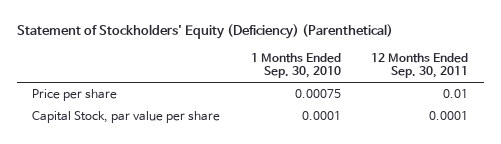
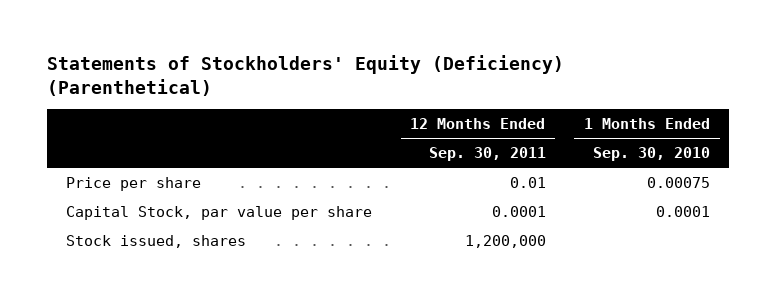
- Statement of Stockholders' Equity (Deficiency) (Parenthetical)
+ Statements of Stockholders' Equity (Deficiency) (Parenthetical)
- | 1 Months Ended Sep. 30, 2010 | 12 Months Ended Sep. 30, 2011
+ | 12 Months Ended Sep. 30, 2011 | 1 Months Ended Sep. 30, 2010
+ Stock issued, shares | 1,200,000 |

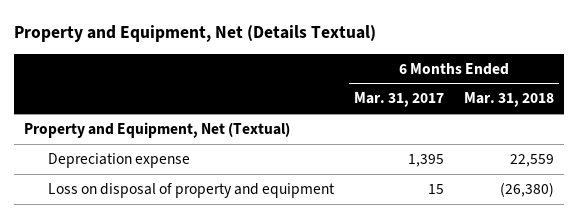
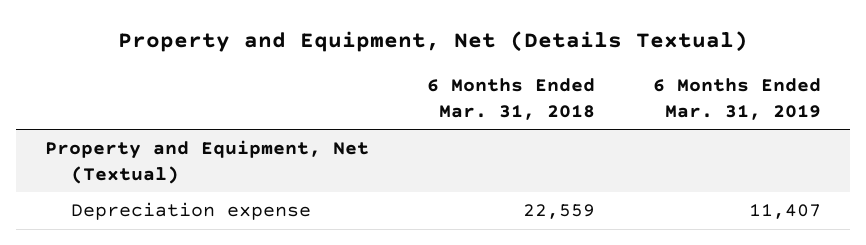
- | 6 Months Ended Mar. 31, 2017 | 6 Months Ended Mar. 31, 2018
+ | 6 Months Ended Mar. 31, 2018 | 6 Months Ended Mar. 31, 2019
- Loss on disposal of property and equipment | 15 | (26,380)

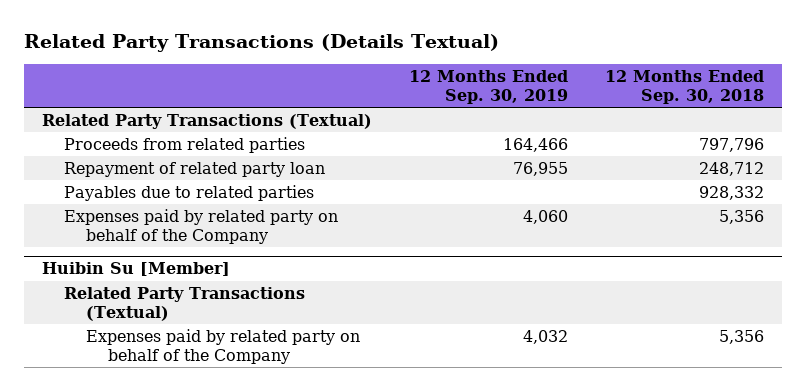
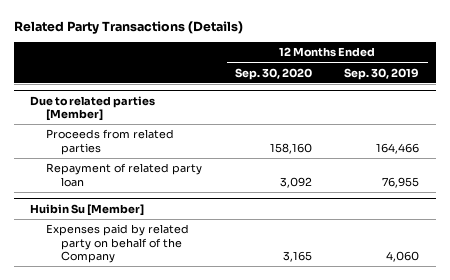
- Related Party Transactions (Details Textual)
+ Related Party Transactions (Details)
- | 12 Months Ended Sep. 30, 2019 | 12 Months Ended Sep. 30, 2018
+ | 12 Months Ended Sep. 30, 2020 | 12 Months Ended Sep. 30, 2019
- Related Party Transactions (Textual)
+ Due to related parties [Member]
- Payables due to related parties | | 928,332
- Expenses paid by related party on behalf of the Company | 4,060 | 5,356
@ Huibin Su [Member]
- Related Party Transactions (Textual)
- Expenses paid by related party on behalf of the Company | 4,032 | 5,356
+ Expenses paid by related party on behalf of the Company | 3,165 | 4,060

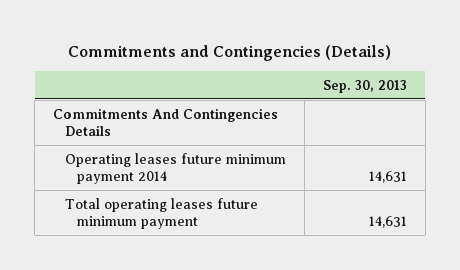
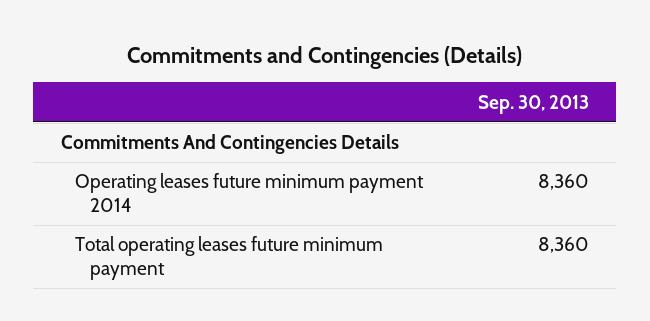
- Operating leases future minimum payment 2014 | 14,631
- Total operating leases future minimum payment | 14,631
+ Operating leases future minimum payment 2014 | 8,360
+ Total operating leases future minimum payment | 8,360

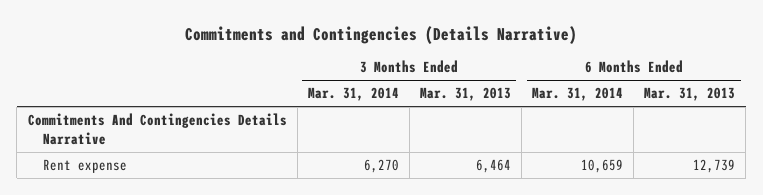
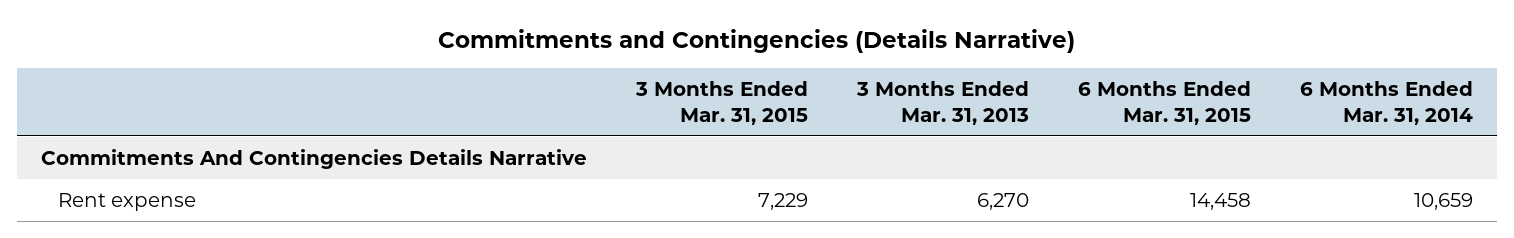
- | 3 Months Ended Mar. 31, 2014 | 3 Months Ended Mar. 31, 2013 | 6 Months Ended Mar. 31, 2014 | 6 Months Ended Mar. 31, 2013
+ | 3 Months Ended Mar. 31, 2015 | 3 Months Ended Mar. 31, 2013 | 6 Months Ended Mar. 31, 2015 | 6 Months Ended Mar. 31, 2014
- Rent expense | 6,270 | 6,464 | 10,659 | 12,739
+ Rent expense | 7,229 | 6,270 | 14,458 | 10,659

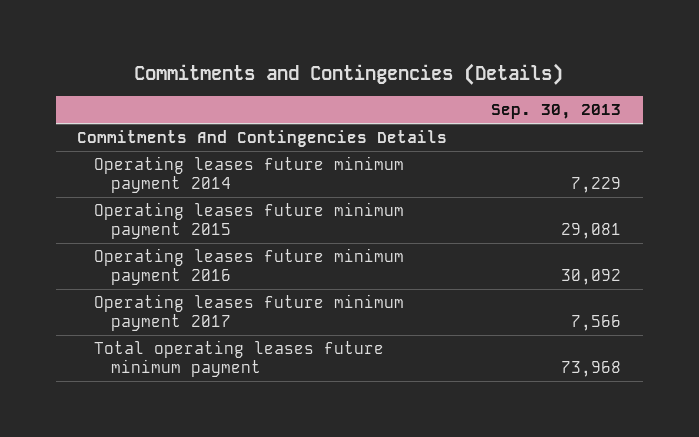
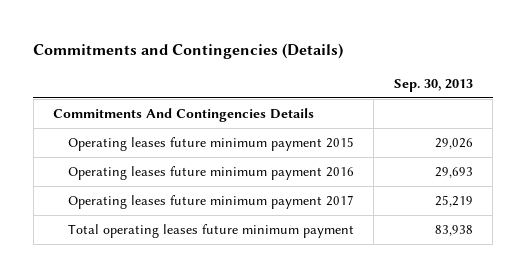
- Operating leases future minimum payment 2014 | 7,229
- Operating leases future minimum payment 2015 | 29,081
- Operating leases future minimum payment 2016 | 30,092
- Operating leases future minimum payment 2017 | 7,566
- Total operating leases future minimum payment | 73,968
+ Operating leases future minimum payment 2015 | 29,026
+ Operating leases future minimum payment 2016 | 29,693
+ Operating leases future minimum payment 2017 | 25,219
+ Total operating leases future minimum payment | 83,938

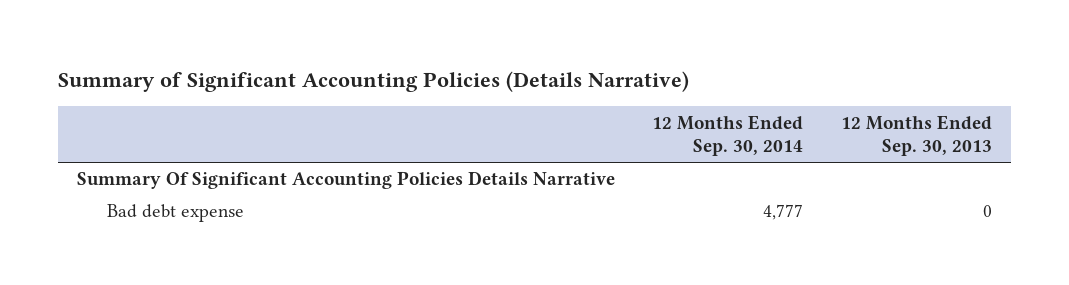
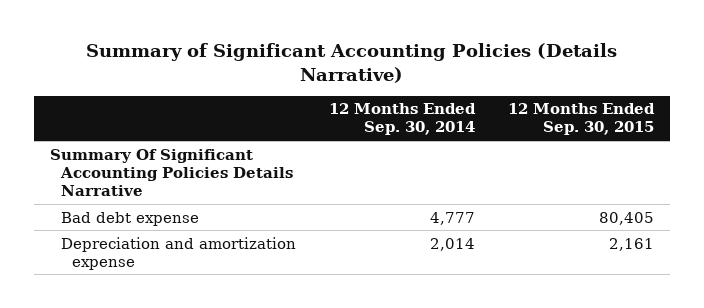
- | 12 Months Ended Sep. 30, 2014 | 12 Months Ended Sep. 30, 2013
+ | 12 Months Ended Sep. 30, 2014 | 12 Months Ended Sep. 30, 2015
+ Depreciation and amortization expense | 2,014 | 2,161

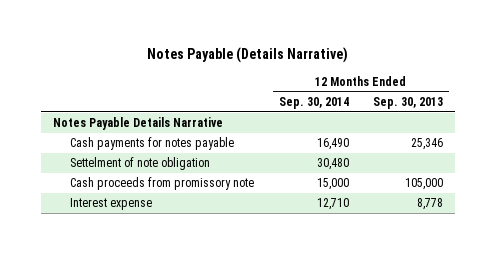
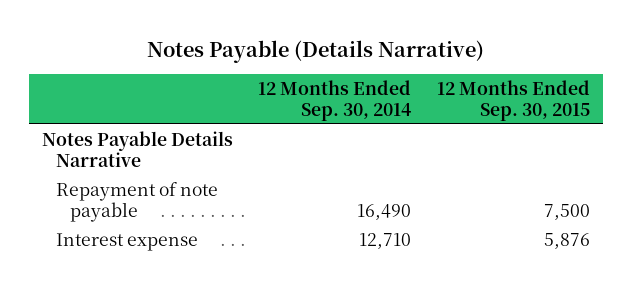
- | 12 Months Ended Sep. 30, 2014 | 12 Months Ended Sep. 30, 2013
+ | 12 Months Ended Sep. 30, 2014 | 12 Months Ended Sep. 30, 2015
- Cash payments for notes payable | 16,490 | 25,346
- Settelment of note obligation | 30,480 |
- Cash proceeds from promissory note | 15,000 | 105,000
+ Repayment of note payable | 16,490 | 7,500

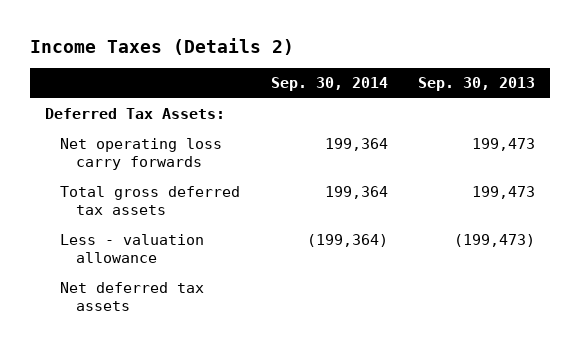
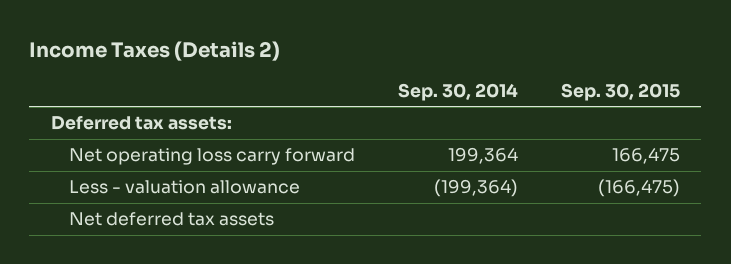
- | Sep. 30, 2014 | Sep. 30, 2013
+ | Sep. 30, 2014 | Sep. 30, 2015
- Deferred Tax Assets:
- Net operating loss carry forwards | 199,364 | 199,473
- Total gross deferred tax assets | 199,364 | 199,473
+ Deferred tax assets:
+ Net operating loss carry forward | 199,364 | 166,475

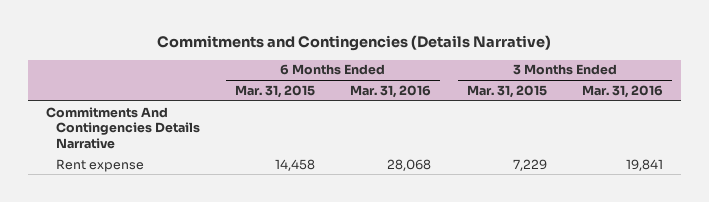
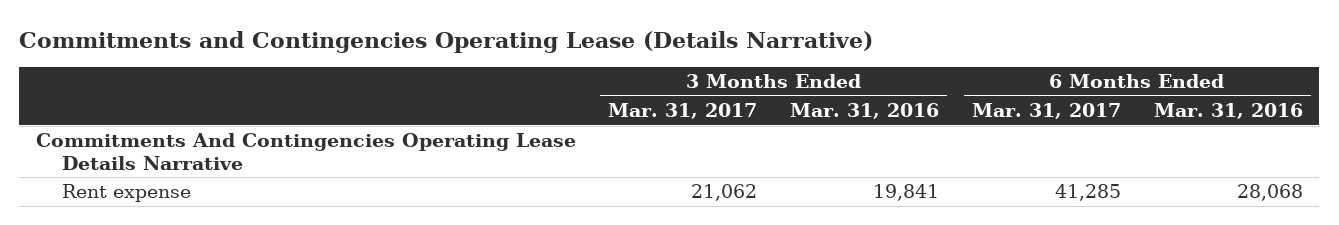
- Commitments and Contingencies (Details Narrative)
+ Commitments and Contingencies Operating Lease (Details Narrative)
- | 6 Months Ended Mar. 31, 2015 | 6 Months Ended Mar. 31, 2016 | 3 Months Ended Mar. 31, 2015 | 3 Months Ended Mar. 31, 2016
+ | 3 Months Ended Mar. 31, 2017 | 3 Months Ended Mar. 31, 2016 | 6 Months Ended Mar. 31, 2017 | 6 Months Ended Mar. 31, 2016
- Commitments And Contingencies Details Narrative
+ Commitments And Contingencies Operating Lease Details Narrative

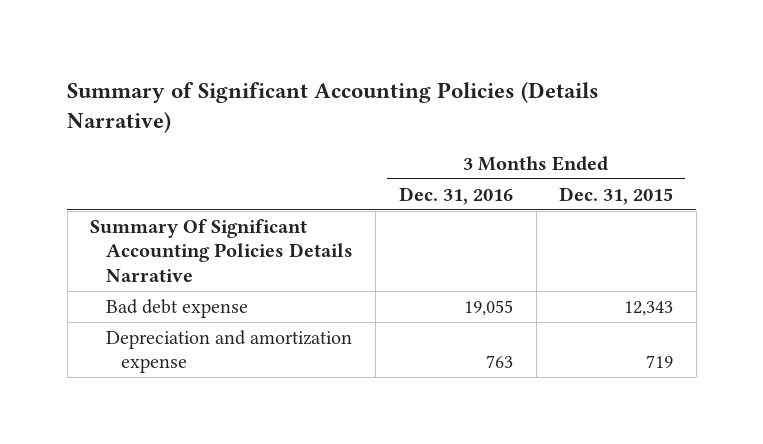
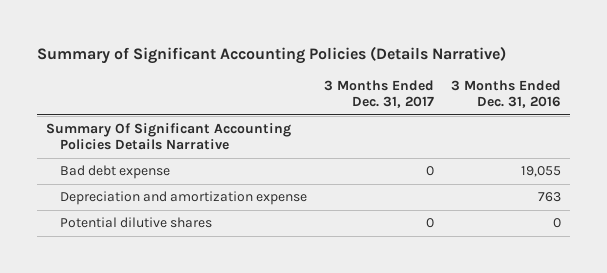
- | 3 Months Ended Dec. 31, 2016 | 3 Months Ended Dec. 31, 2015
+ | 3 Months Ended Dec. 31, 2017 | 3 Months Ended Dec. 31, 2016
+ Potential dilutive shares | 0 | 0

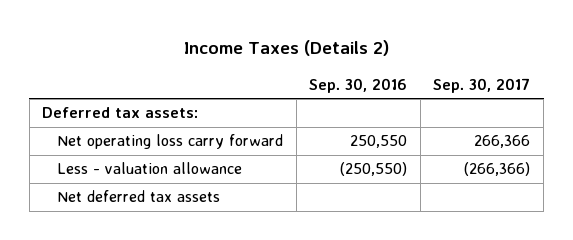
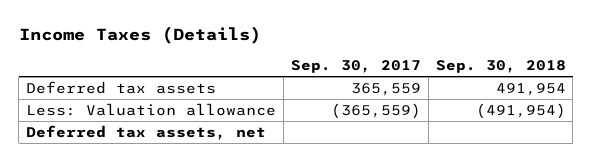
- Income Taxes (Details 2)
+ Income Taxes (Details)
- | Sep. 30, 2016 | Sep. 30, 2017
+ | Sep. 30, 2017 | Sep. 30, 2018
- Deferred tax assets:
- Net operating loss carry forward | 250,550 | 266,366
- Less - valuation allowance | (250,550) | (266,366)
- Net deferred tax assets
+ Deferred tax assets | 365,559 | 491,954
+ Less: Valuation allowance | (365,559) | (491,954)
+ Deferred tax assets, net

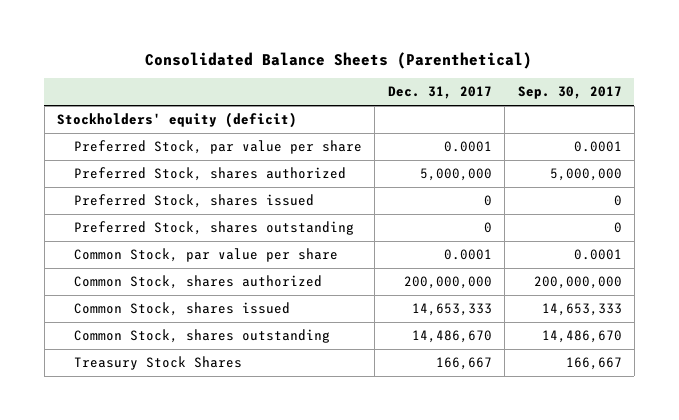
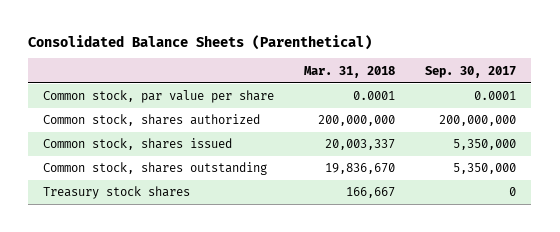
- | Dec. 31, 2017 | Sep. 30, 2017
+ | Mar. 31, 2018 | Sep. 30, 2017
- Stockholders' equity (deficit)
- Preferred Stock, par value per share | 0.0001 | 0.0001
- Preferred Stock, shares authorized | 5,000,000 | 5,000,000
- Preferred Stock, shares issued | 0 | 0
- Preferred Stock, shares outstanding | 0 | 0
- Common Stock, par value per share | 0.0001 | 0.0001
- Common Stock, shares authorized | 200,000,000 | 200,000,000
- Common Stock, shares issued | 14,653,333 | 14,653,333
- Common Stock, shares outstanding | 14,486,670 | 14,486,670
- Treasury Stock Shares | 166,667 | 166,667
+ Common stock, par value per share | 0.0001 | 0.0001
+ Common stock, shares authorized | 200,000,000 | 200,000,000
+ Common stock, shares issued | 20,003,337 | 5,350,000
+ Common stock, shares outstanding | 19,836,670 | 5,350,000
+ Treasury stock shares | 166,667 | 0

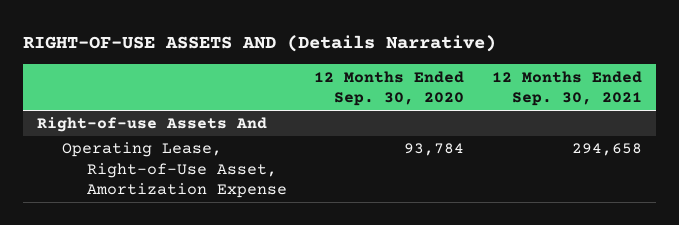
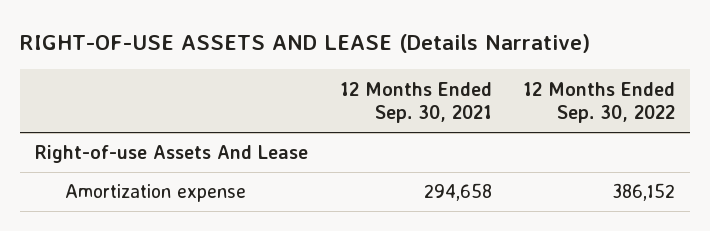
- RIGHT-OF-USE ASSETS AND (Details Narrative)
+ RIGHT-OF-USE ASSETS AND LEASE (Details Narrative)
- | 12 Months Ended Sep. 30, 2020 | 12 Months Ended Sep. 30, 2021
+ | 12 Months Ended Sep. 30, 2021 | 12 Months Ended Sep. 30, 2022
- Right-of-use Assets And
- Operating Lease, Right-of-Use Asset, Amortization Expense | 93,784 | 294,658
+ Right-of-use Assets And Lease
+ Amortization expense | 294,658 | 386,152

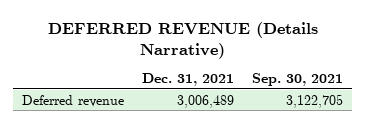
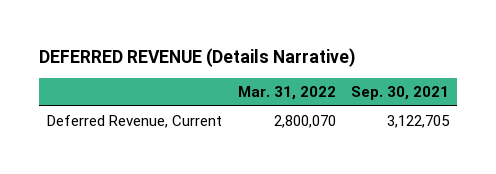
- | Dec. 31, 2021 | Sep. 30, 2021
+ | Mar. 31, 2022 | Sep. 30, 2021
- Deferred revenue | 3,006,489 | 3,122,705
+ Deferred Revenue, Current | 2,800,070 | 3,122,705

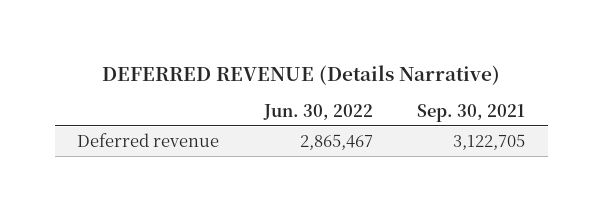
- | Mar. 31, 2022 | Sep. 30, 2021
+ | Jun. 30, 2022 | Sep. 30, 2021
- Deferred Revenue, Current | 2,800,070 | 3,122,705
+ Deferred revenue | 2,865,467 | 3,122,705

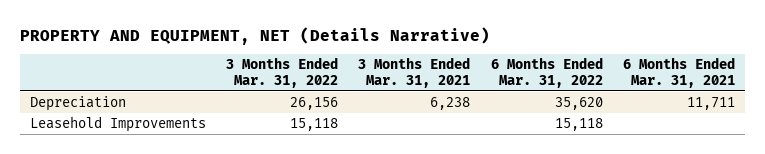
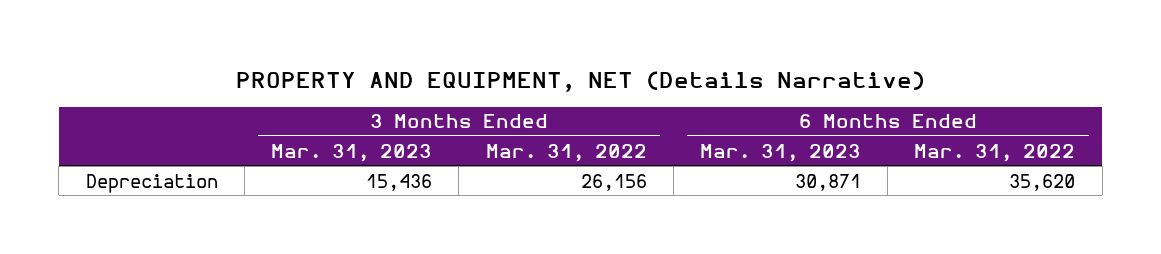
- | 3 Months Ended Mar. 31, 2022 | 3 Months Ended Mar. 31, 2021 | 6 Months Ended Mar. 31, 2022 | 6 Months Ended Mar. 31, 2021
+ | 3 Months Ended Mar. 31, 2023 | 3 Months Ended Mar. 31, 2022 | 6 Months Ended Mar. 31, 2023 | 6 Months Ended Mar. 31, 2022
- Leasehold Improvements | 15,118 | | 15,118 |

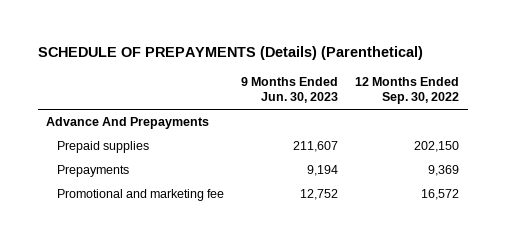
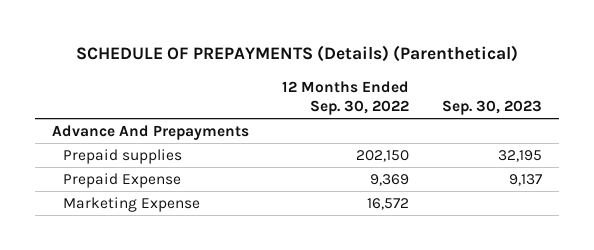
- | 9 Months Ended Jun. 30, 2023 | 12 Months Ended Sep. 30, 2022
+ | 12 Months Ended Sep. 30, 2022 | Sep. 30, 2023
- Prepayments | 9,194 | 9,369
- Promotional and marketing fee | 12,752 | 16,572
+ Prepaid Expense | 9,369 | 9,137
+ Marketing Expense | 16,572 |

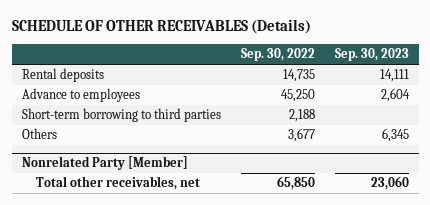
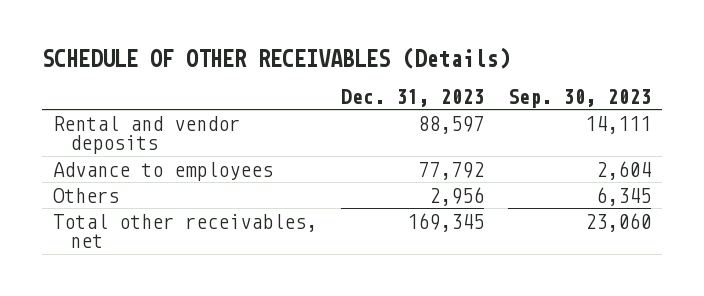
- | Sep. 30, 2022 | Sep. 30, 2023
+ | Dec. 31, 2023 | Sep. 30, 2023
- Rental deposits | 14,735 | 14,111
+ Rental and vendor deposits | 88,597 | 14,111
- Short-term borrowing to third parties | 2,188 |
- Nonrelated Party [Member]

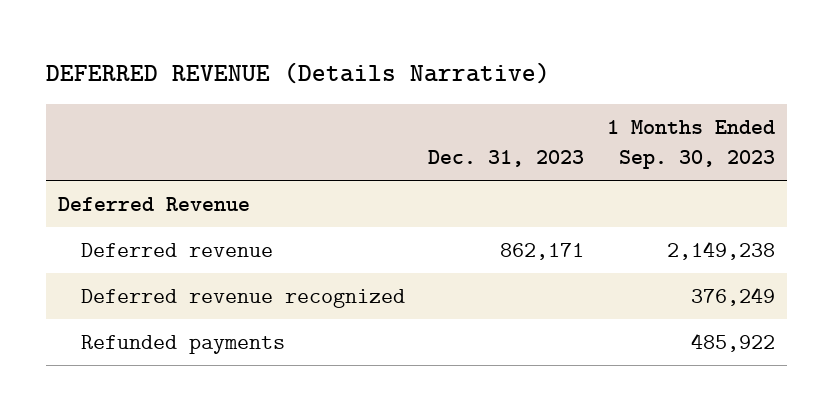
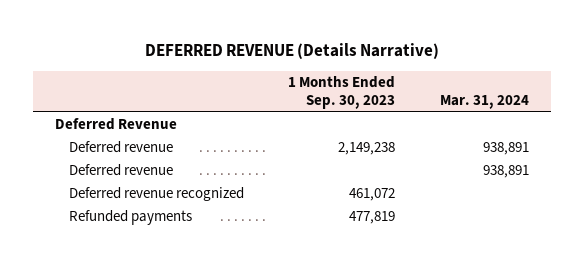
- | Dec. 31, 2023 | 1 Months Ended Sep. 30, 2023
+ | 1 Months Ended Sep. 30, 2023 | Mar. 31, 2024
- Deferred revenue recognized | | 376,249
- Refunded payments | | 485,922
+ Deferred revenue | | 938,891
+ Deferred revenue recognized | 461,072 |
+ Refunded payments | 477,819 |

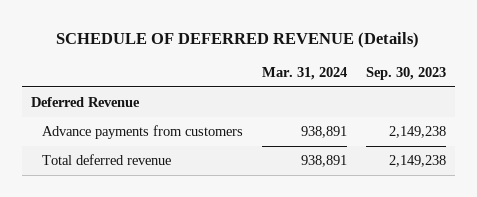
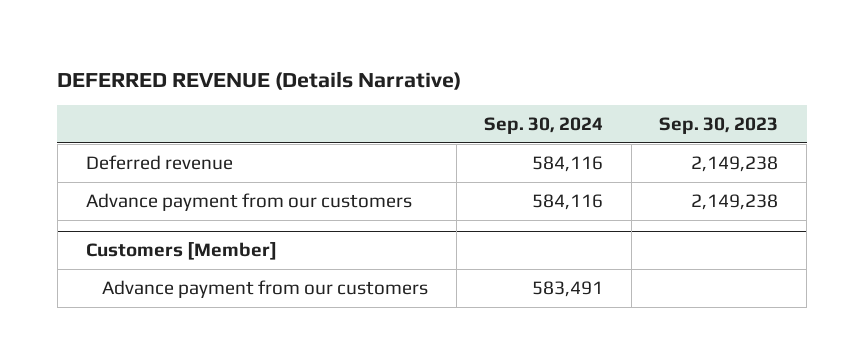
- SCHEDULE OF DEFERRED REVENUE (Details)
+ DEFERRED REVENUE (Details Narrative)
- | Mar. 31, 2024 | Sep. 30, 2023
+ | Sep. 30, 2024 | Sep. 30, 2023
- Deferred Revenue
- Advance payments from customers | 938,891 | 2,149,238
- Total deferred revenue | 938,891 | 2,149,238
+ Deferred revenue | 584,116 | 2,149,238
+ Advance payment from our customers | 584,116 | 2,149,238
+ Customers [Member]
+ Advance payment from our customers | 583,491 |

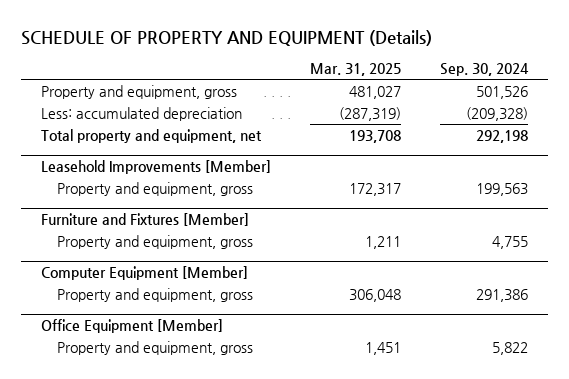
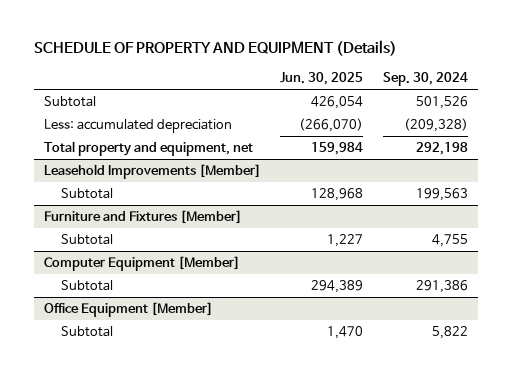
- | Mar. 31, 2025 | Sep. 30, 2024
+ | Jun. 30, 2025 | Sep. 30, 2024
- Property and equipment, gross | 481,027 | 501,526
+ Subtotal | 426,054 | 501,526
@ Leasehold Improvements [Member]
- Property and equipment, gross | 172,317 | 199,563
+ Subtotal | 128,968 | 199,563
@ Furniture and Fixtures [Member]
- Property and equipment, gross | 1,211 | 4,755
+ Subtotal | 1,227 | 4,755
@ Computer Equipment [Member]
- Property and equipment, gross | 306,048 | 291,386
+ Subtotal | 294,389 | 291,386
@ Office Equipment [Member]
- Property and equipment, gross | 1,451 | 5,822
+ Subtotal | 1,470 | 5,822

